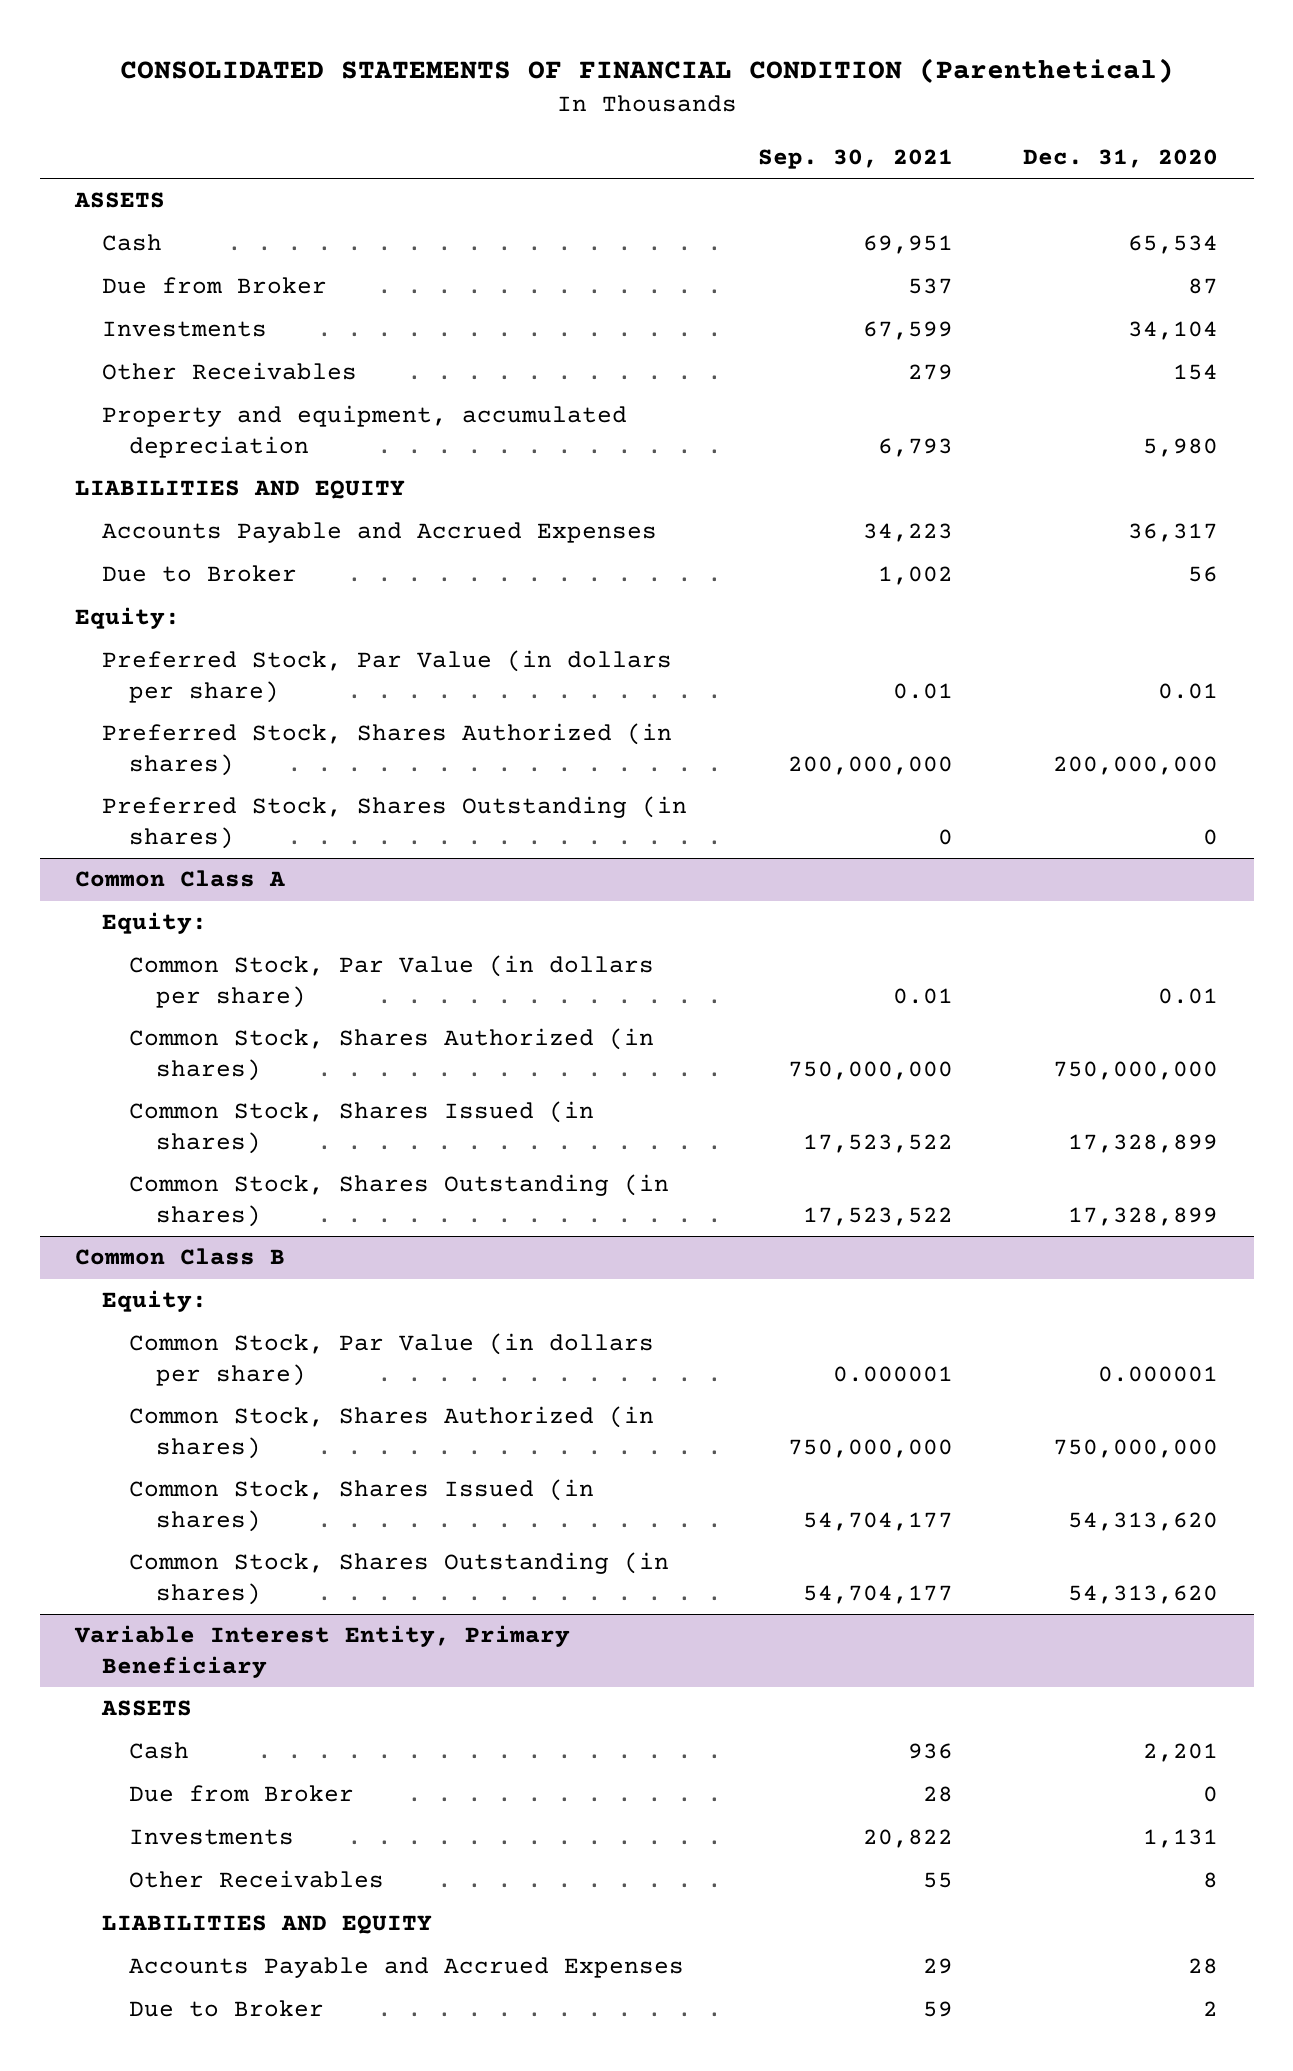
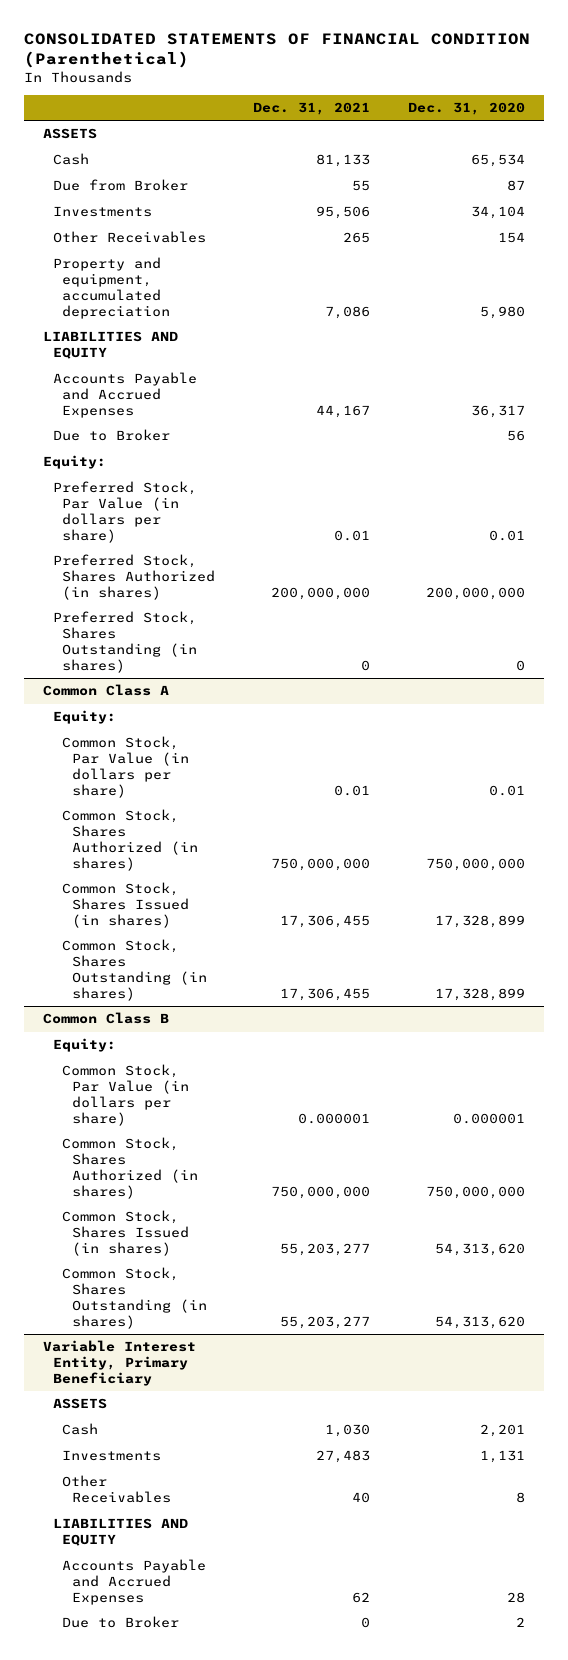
- | Sep. 30, 2021 | Dec. 31, 2020
+ | Dec. 31, 2021 | Dec. 31, 2020
@ Variable Interest Entity, Primary Beneficiary
- Due from Broker | 28 | 0

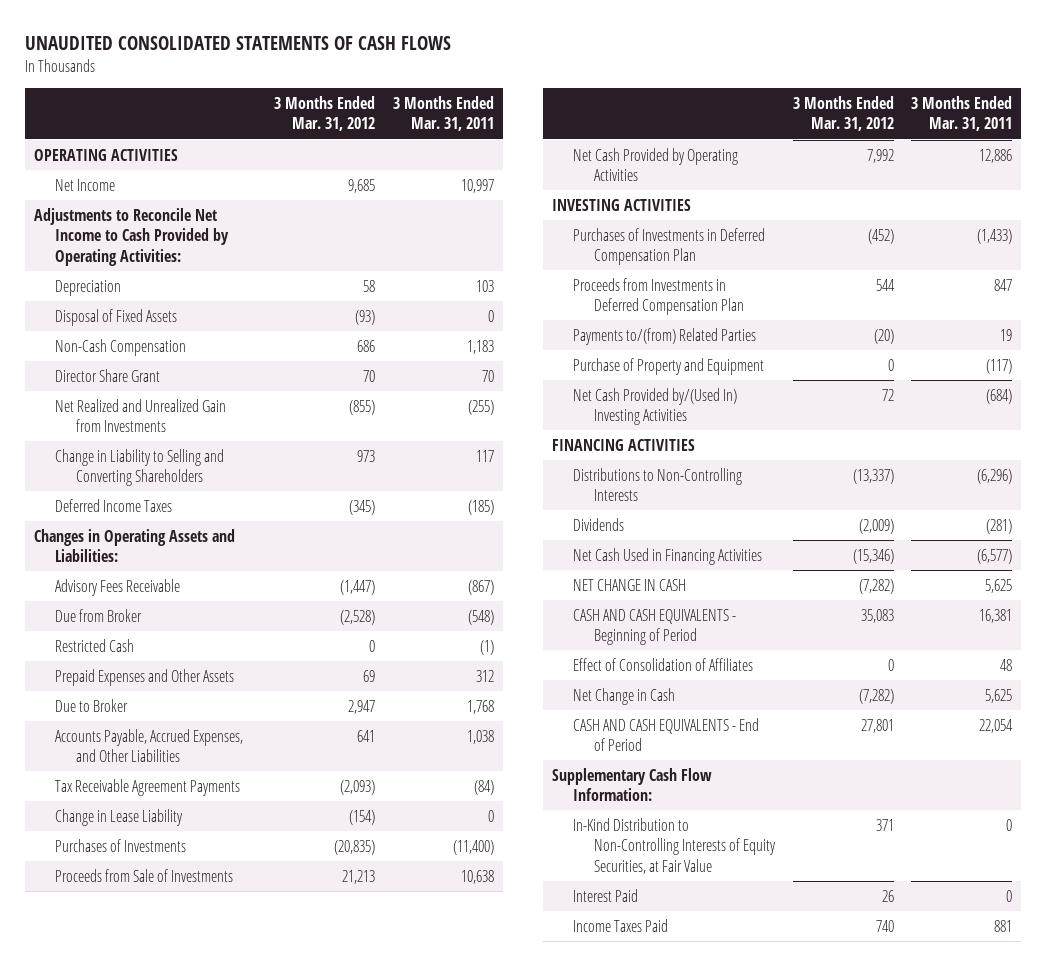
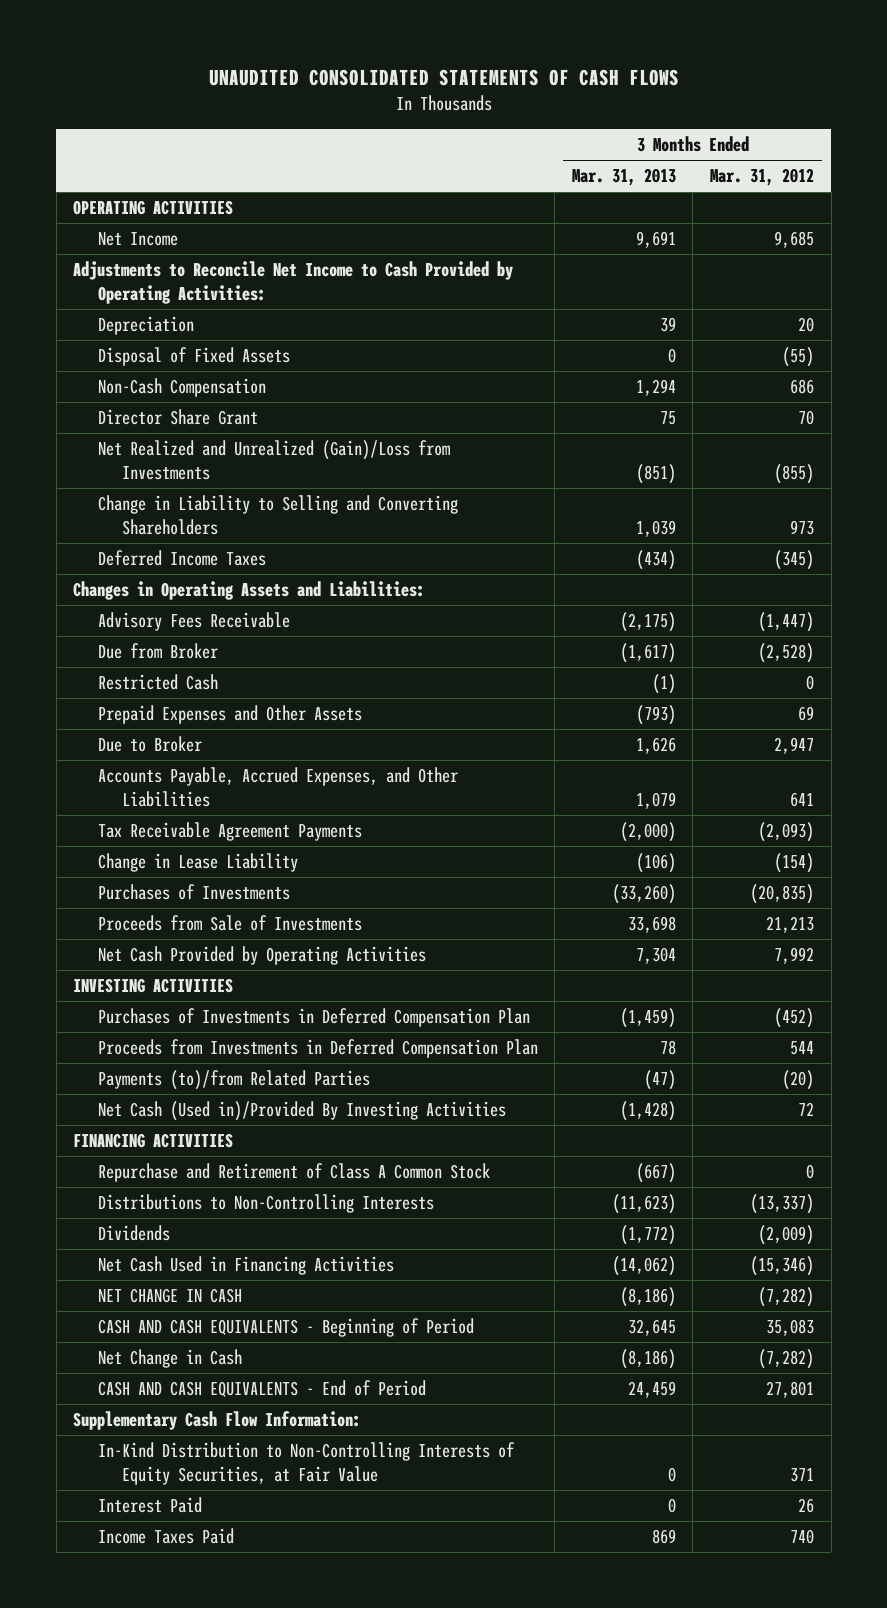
- | 3 Months Ended Mar. 31, 2012 | 3 Months Ended Mar. 31, 2011
+ | 3 Months Ended Mar. 31, 2013 | 3 Months Ended Mar. 31, 2012
- Depreciation | 58 | 103
- Disposal of Fixed Assets | (93) | 0
+ Depreciation | 39 | 20
+ Disposal of Fixed Assets | 0 | (55)
- Net Realized and Unrealized Gain from Investments | (855) | (255)
+ Net Realized and Unrealized (Gain)/Loss from Investments | (851) | (855)
- Payments to/(from) Related Parties | (20) | 19
- Purchase of Property and Equipment | 0 | (117)
- Net Cash Provided by/(Used In) Investing Activities | 72 | (684)
+ Payments (to)/from Related Parties | (47) | (20)
+ Net Cash (Used in)/Provided By Investing Activities | (1,428) | 72
+ Repurchase and Retirement of Class A Common Stock | (667) | 0
- Effect of Consolidation of Affiliates | 0 | 48

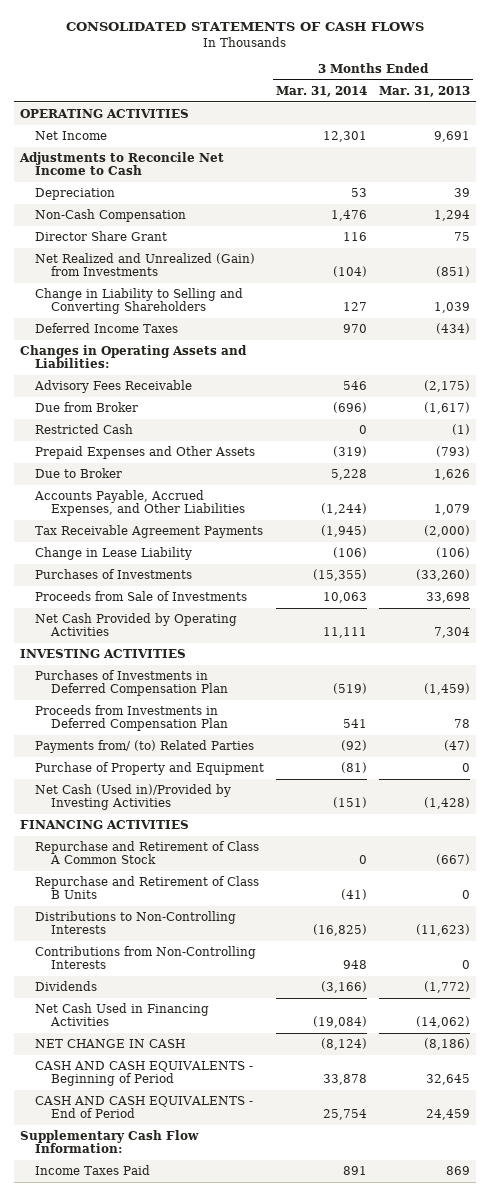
- UNAUDITED CONSOLIDATED STATEMENTS OF CASH FLOWS
+ CONSOLIDATED STATEMENTS OF CASH FLOWS
- | 3 Months Ended Mar. 31, 2013 | 3 Months Ended Mar. 31, 2012
+ | 3 Months Ended Mar. 31, 2014 | 3 Months Ended Mar. 31, 2013
- Adjustments to Reconcile Net Income to Cash Provided by Operating Activities:
+ Adjustments to Reconcile Net Income to Cash
- Disposal of Fixed Assets | 0 | (55)
- Net Realized and Unrealized (Gain)/Loss from Investments | (851) | (855)
+ Net Realized and Unrealized (Gain) from Investments | (104) | (851)
- Payments (to)/from Related Parties | (47) | (20)
- Net Cash (Used in)/Provided By Investing Activities | (1,428) | 72
+ Payments from/ (to) Related Parties | (92) | (47)
+ Purchase of Property and Equipment | (81) | 0
+ Net Cash (Used in)/Provided by Investing Activities | (151) | (1,428)
+ Repurchase and Retirement of Class B Units | (41) | 0
+ Contributions from Non-Controlling Interests | 948 | 0
- Net Change in Cash | (8,186) | (7,282)
- In-Kind Distribution to Non-Controlling Interests of Equity Securities, at Fair Value | 0 | 371
- Interest Paid | 0 | 26

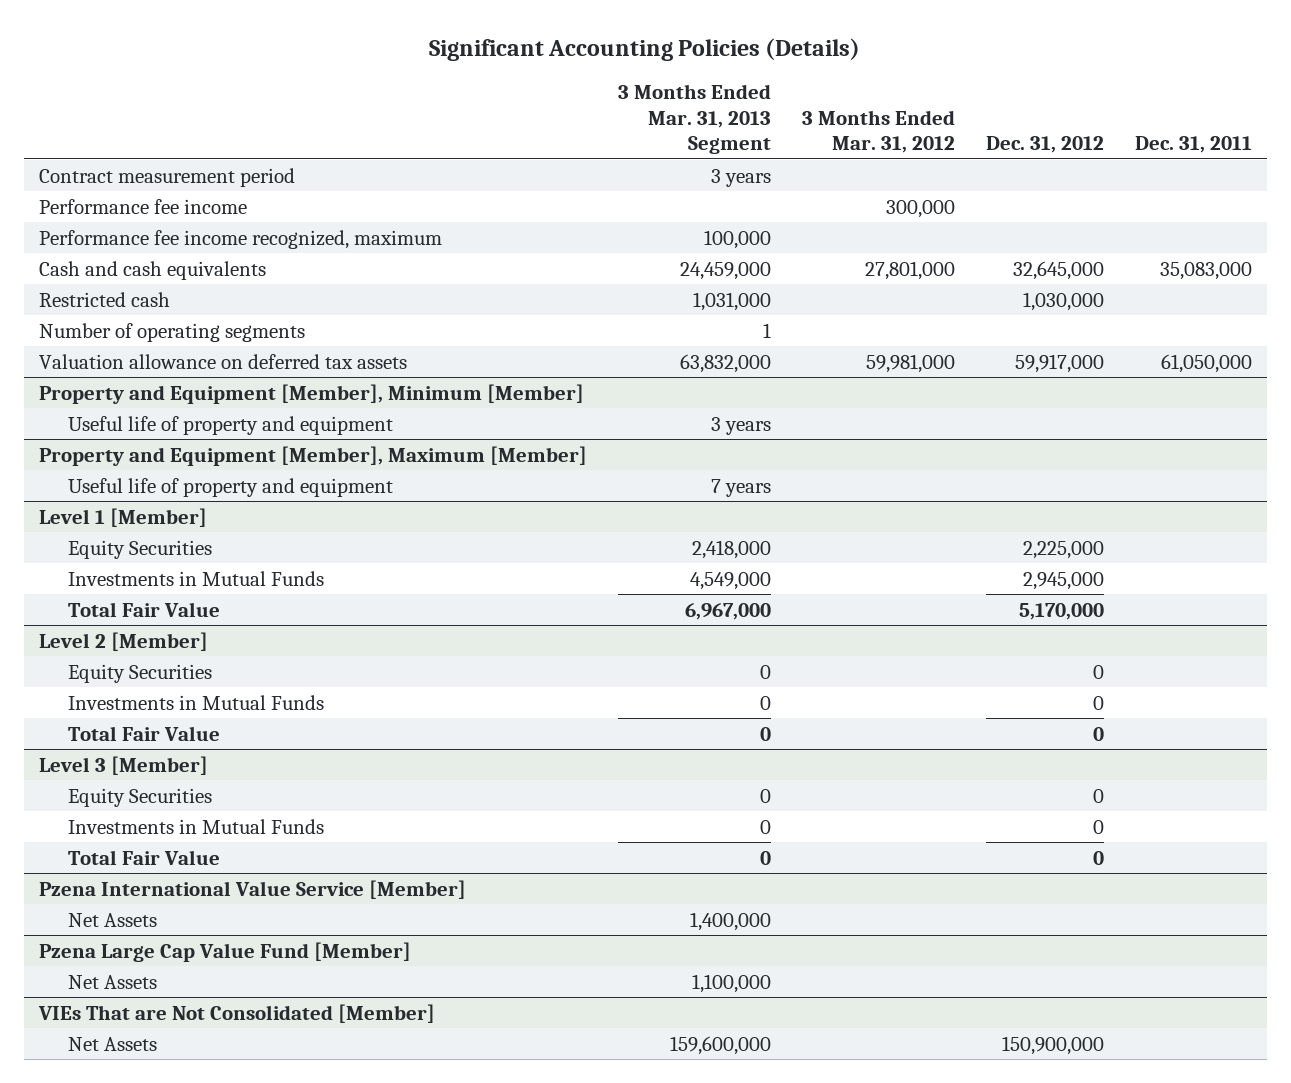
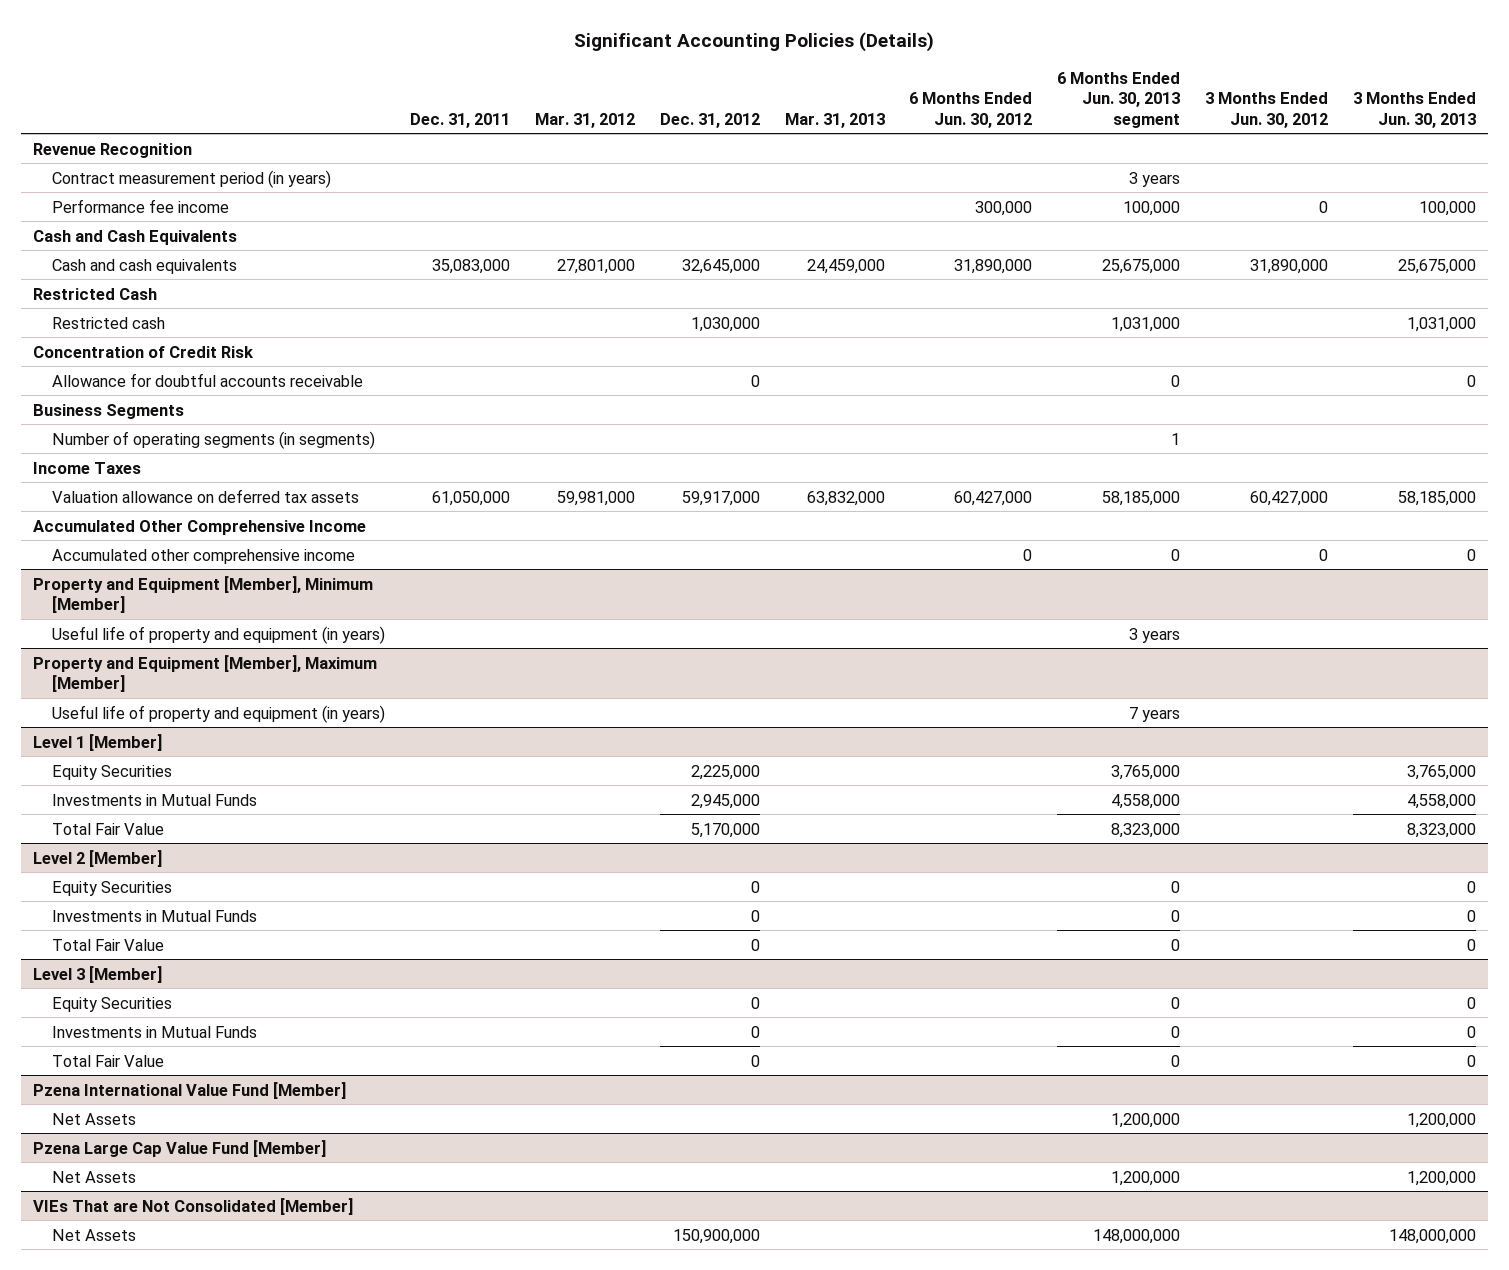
- | 3 Months Ended Mar. 31, 2013 Segment | 3 Months Ended Mar. 31, 2012 | Dec. 31, 2012 | Dec. 31, 2011
+ | Dec. 31, 2011 | Mar. 31, 2012 | Dec. 31, 2012 | Mar. 31, 2013 | 6 Months Ended Jun. 30, 2012 | 6 Months Ended Jun. 30, 2013 segment | 3 Months Ended Jun. 30, 2012 | 3 Months Ended Jun. 30, 2013
- Contract measurement period | 3 years | | |
+ Revenue Recognition
+ Contract measurement period (in years) | | | | | | 3 years | |
- Performance fee income recognized, maximum | 100,000 | | |
+ Cash and Cash Equivalents
+ Restricted Cash
- Number of operating segments | 1 | | |
+ Concentration of Credit Risk
+ Allowance for doubtful accounts receivable | | | 0 | | | 0 | | 0
+ Business Segments
+ Number of operating segments (in segments) | | | | | | 1 | |
+ Income Taxes
+ Accumulated Other Comprehensive Income
+ Accumulated other comprehensive income | | | | | 0 | 0 | 0 | 0
@ Property and Equipment [Member], Minimum [Member]
- Useful life of property and equipment | 3 years | | |
+ Useful life of property and equipment (in years) | | | | | | 3 years | |
@ Property and Equipment [Member], Maximum [Member]
- Useful life of property and equipment | 7 years | | |
+ Useful life of property and equipment (in years) | | | | | | 7 years | |
- Pzena International Value Service [Member]
+ Pzena International Value Fund [Member]

